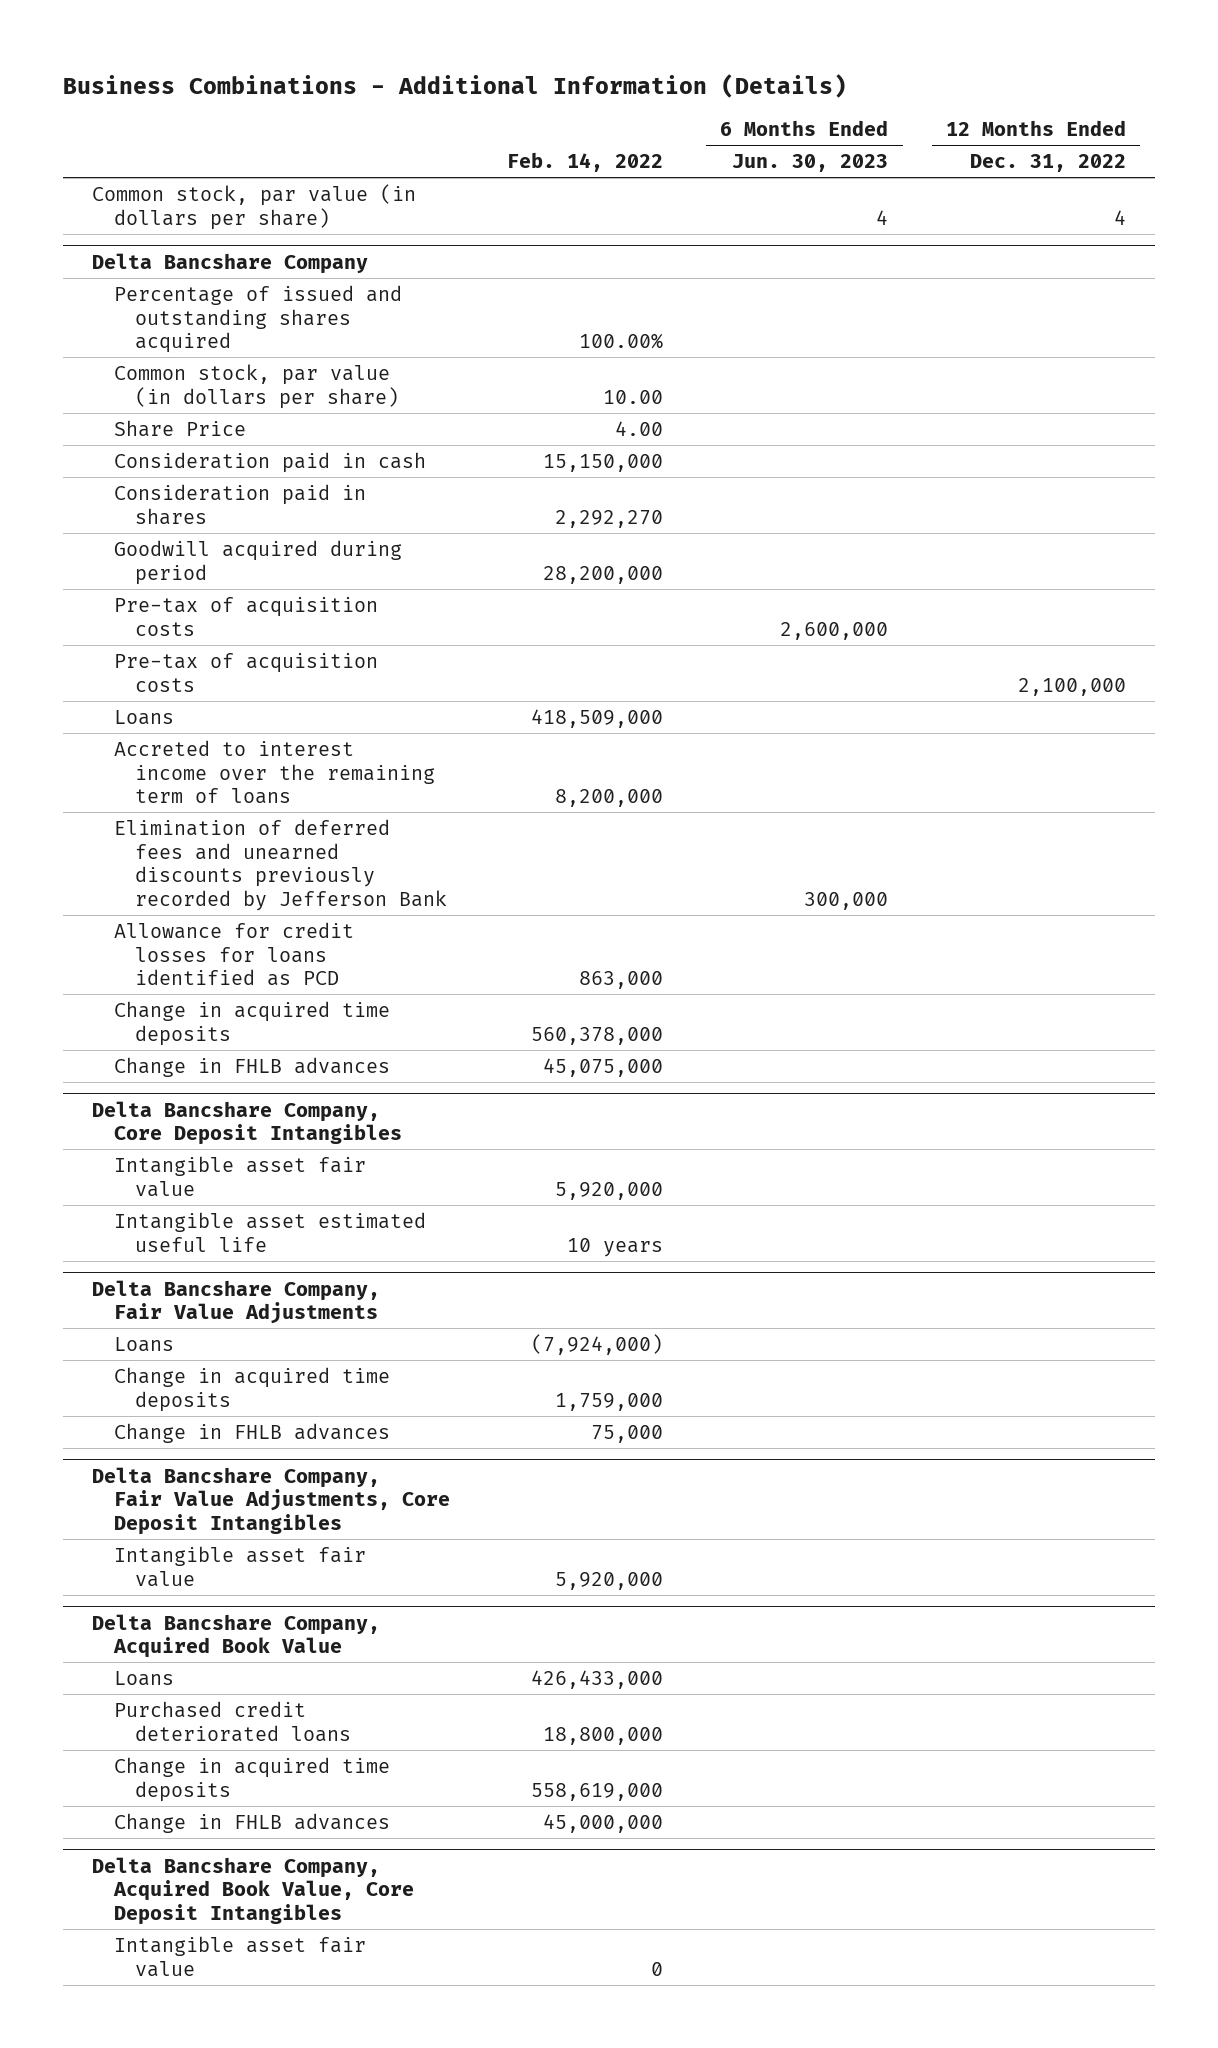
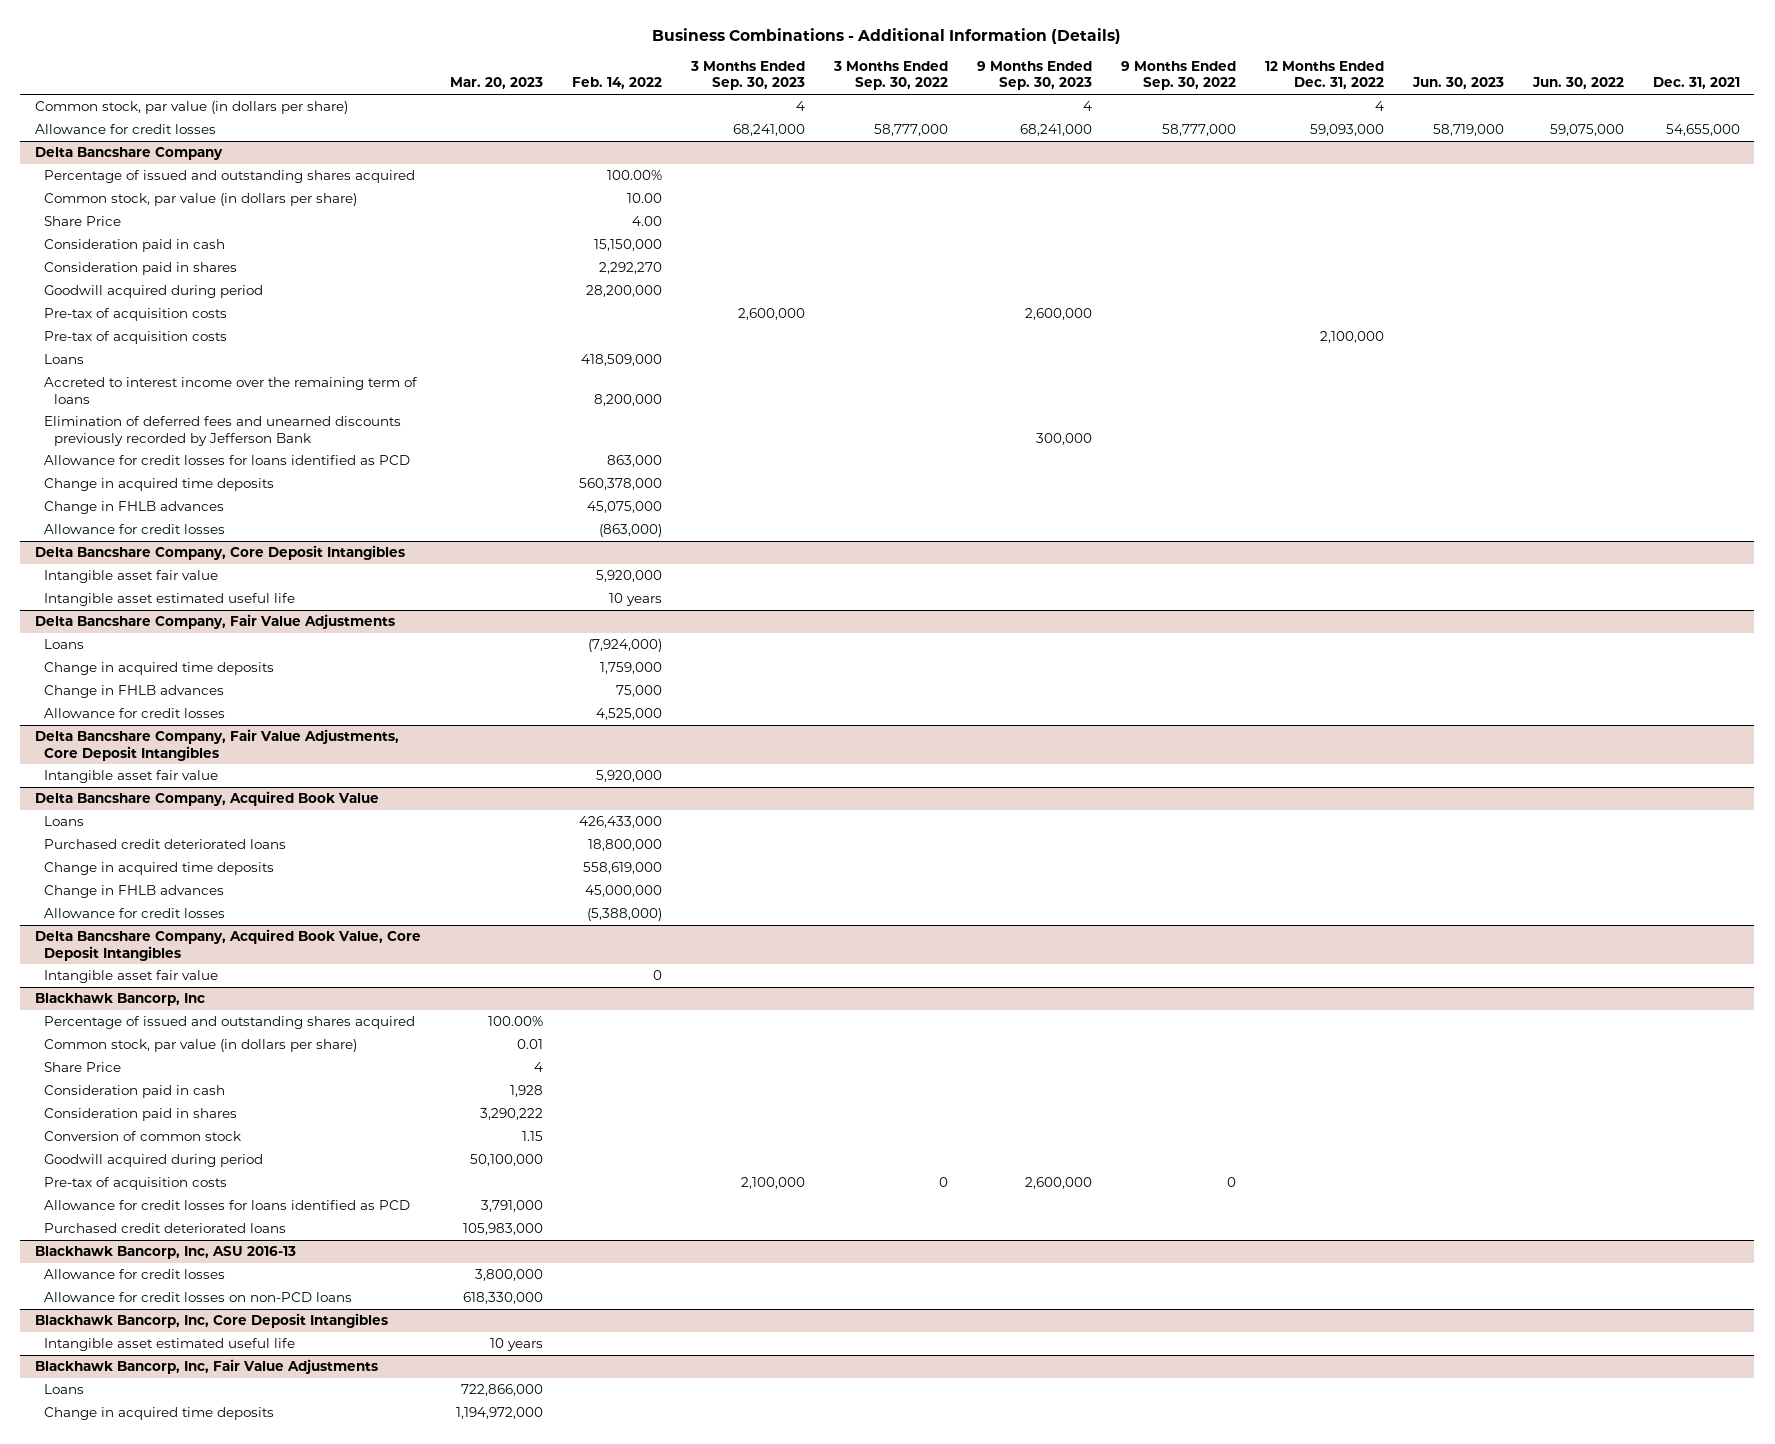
- | Feb. 14, 2022 | 6 Months Ended Jun. 30, 2023 | 12 Months Ended Dec. 31, 2022
+ | Mar. 20, 2023 | Feb. 14, 2022 | 3 Months Ended Sep. 30, 2023 | 3 Months Ended Sep. 30, 2022 | 9 Months Ended Sep. 30, 2023 | 9 Months Ended Sep. 30, 2022 | 12 Months Ended Dec. 31, 2022 | Jun. 30, 2023 | Jun. 30, 2022 | Dec. 31, 2021
+ Allowance for credit losses | | | 68,241,000 | 58,777,000 | 68,241,000 | 58,777,000 | 59,093,000 | 58,719,000 | 59,075,000 | 54,655,000
@ Delta Bancshare Company
+ Allowance for credit losses | | (863,000) | | | | | | | |
@ Delta Bancshare Company, Fair Value Adjustments
+ Allowance for credit losses | | 4,525,000 | | | | | | | |
@ Delta Bancshare Company, Acquired Book Value
+ Allowance for credit losses | | (5,388,000) | | | | | | | |
+ Blackhawk Bancorp, Inc
+ Percentage of issued and outstanding shares acquired | 100.00% | | | | | | | | |
+ Common stock, par value (in dollars per share) | 0.01 | | | | | | | | |
+ Share Price | 4 | | | | | | | | |
+ Consideration paid in cash | 1,928 | | | | | | | | |
+ Consideration paid in shares | 3,290,222 | | | | | | | | |
+ Conversion of common stock | 1.15 | | | | | | | | |
+ Goodwill acquired during period | 50,100,000 | | | | | | | | |
+ Pre-tax of acquisition costs | | | 2,100,000 | 0 | 2,600,000 | 0 | | | |
+ Allowance for credit losses for loans identified as PCD | 3,791,000 | | | | | | | | |
+ Purchased credit deteriorated loans | 105,983,000 | | | | | | | | |
+ Blackhawk Bancorp, Inc, ASU 2016-13
+ Allowance for credit losses | 3,800,000 | | | | | | | | |
+ Allowance for credit losses on non-PCD loans | 618,330,000 | | | | | | | | |
+ Blackhawk Bancorp, Inc, Core Deposit Intangibles
+ Intangible asset estimated useful life | 10 years | | | | | | | | |
+ Blackhawk Bancorp, Inc, Fair Value Adjustments
+ Loans | 722,866,000 | | | | | | | | |
+ Change in acquired time deposits | 1,194,972,000 | | | | | | | | |

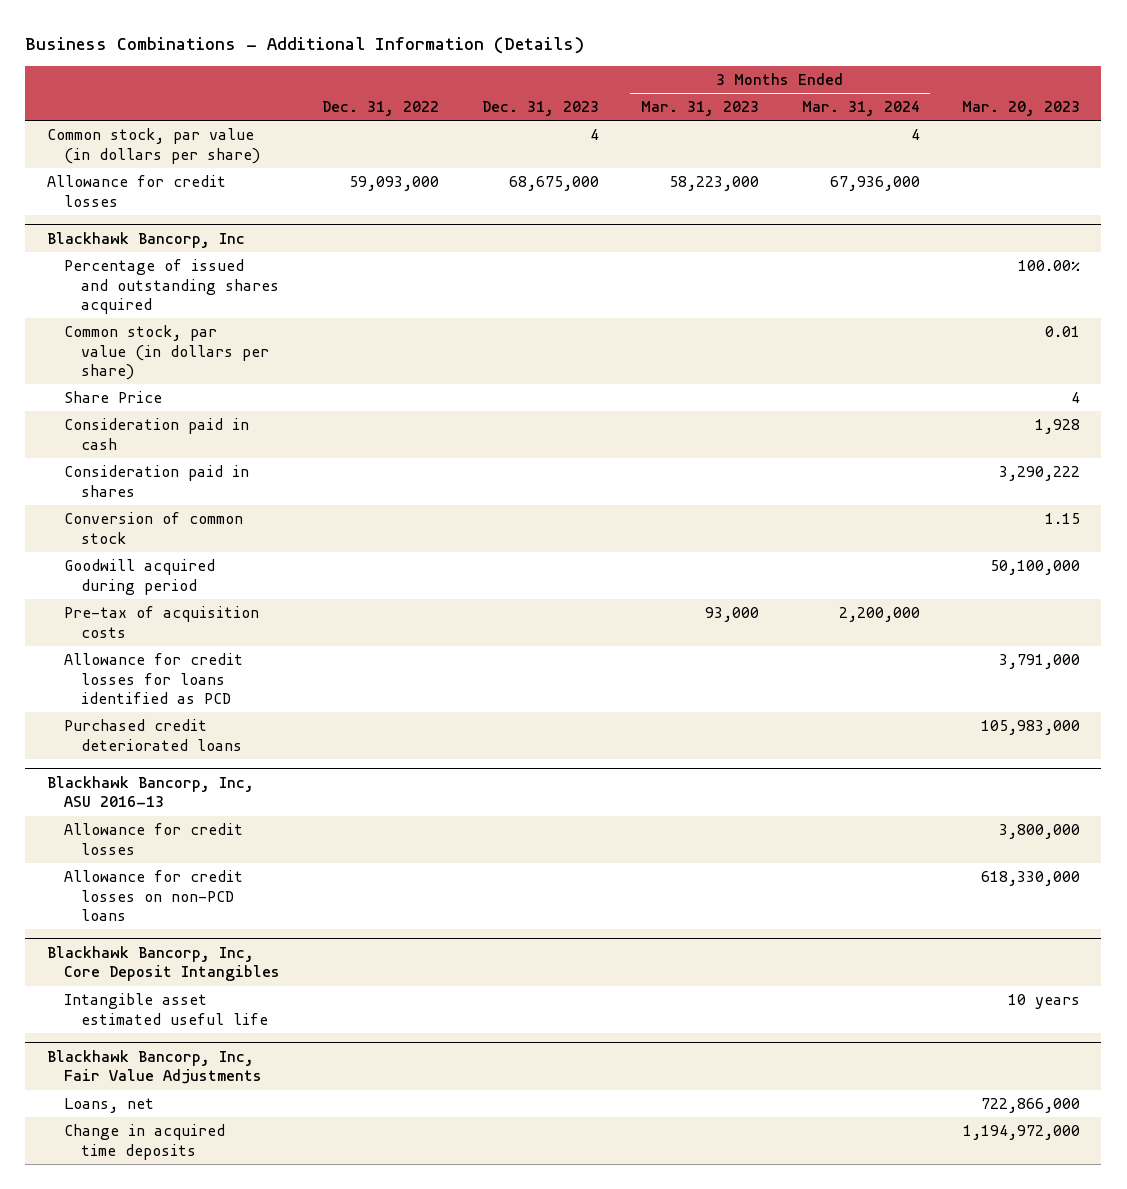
- | Mar. 20, 2023 | Feb. 14, 2022 | 3 Months Ended Sep. 30, 2023 | 3 Months Ended Sep. 30, 2022 | 9 Months Ended Sep. 30, 2023 | 9 Months Ended Sep. 30, 2022 | 12 Months Ended Dec. 31, 2022 | Jun. 30, 2023 | Jun. 30, 2022 | Dec. 31, 2021
+ | Dec. 31, 2022 | Dec. 31, 2023 | 3 Months Ended Mar. 31, 2023 | 3 Months Ended Mar. 31, 2024 | Mar. 20, 2023
- Delta Bancshare Company
- Percentage of issued and outstanding shares acquired | | 100.00% | | | | | | | |
- Common stock, par value (in dollars per share) | | 10.00 | | | | | | | |
- Share Price | | 4.00 | | | | | | | |
- Consideration paid in cash | | 15,150,000 | | | | | | | |
- Consideration paid in shares | | 2,292,270 | | | | | | | |
- Goodwill acquired during period | | 28,200,000 | | | | | | | |
- Pre-tax of acquisition costs | | | 2,600,000 | | 2,600,000 | | | | |
- Pre-tax of acquisition costs | | | | | | | 2,100,000 | | |
- Loans | | 418,509,000 | | | | | | | |
- Accreted to interest income over the remaining term of loans | | 8,200,000 | | | | | | | |
- Elimination of deferred fees and unearned discounts previously recorded by Jefferson Bank | | | | | 300,000 | | | | |
- Allowance for credit losses for loans identified as PCD | | 863,000 | | | | | | | |
- Change in acquired time deposits | | 560,378,000 | | | | | | | |
- Change in FHLB advances | | 45,075,000 | | | | | | | |
- Allowance for credit losses | | (863,000) | | | | | | | |
- Delta Bancshare Company, Core Deposit Intangibles
- Intangible asset fair value | | 5,920,000 | | | | | | | |
- Intangible asset estimated useful life | | 10 years | | | | | | | |
- Delta Bancshare Company, Fair Value Adjustments
- Loans | | (7,924,000) | | | | | | | |
- Change in acquired time deposits | | 1,759,000 | | | | | | | |
- Change in FHLB advances | | 75,000 | | | | | | | |
- Allowance for credit losses | | 4,525,000 | | | | | | | |
- Delta Bancshare Company, Fair Value Adjustments, Core Deposit Intangibles
- Intangible asset fair value | | 5,920,000 | | | | | | | |
- Delta Bancshare Company, Acquired Book Value
- Loans | | 426,433,000 | | | | | | | |
- Purchased credit deteriorated loans | | 18,800,000 | | | | | | | |
- Change in acquired time deposits | | 558,619,000 | | | | | | | |
- Change in FHLB advances | | 45,000,000 | | | | | | | |
- Allowance for credit losses | | (5,388,000) | | | | | | | |
- Delta Bancshare Company, Acquired Book Value, Core Deposit Intangibles
- Intangible asset fair value | | 0 | | | | | | | |
@ Blackhawk Bancorp, Inc, Fair Value Adjustments
- Loans | 722,866,000 | | | | | | | | |
+ Loans, net | | | | | 722,866,000

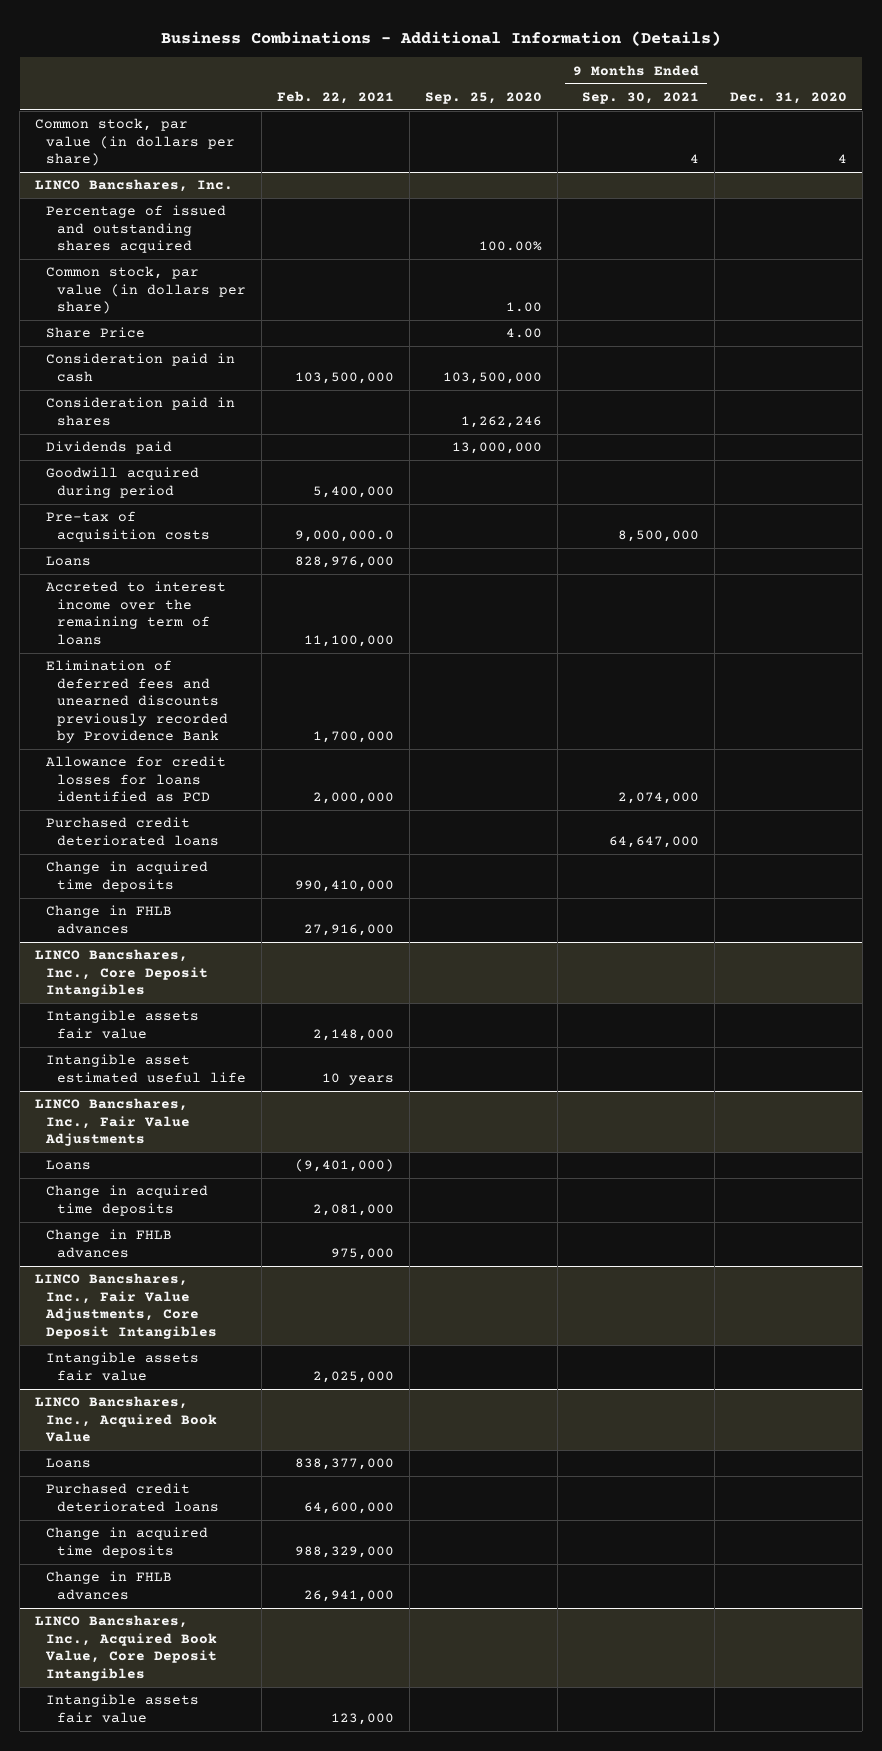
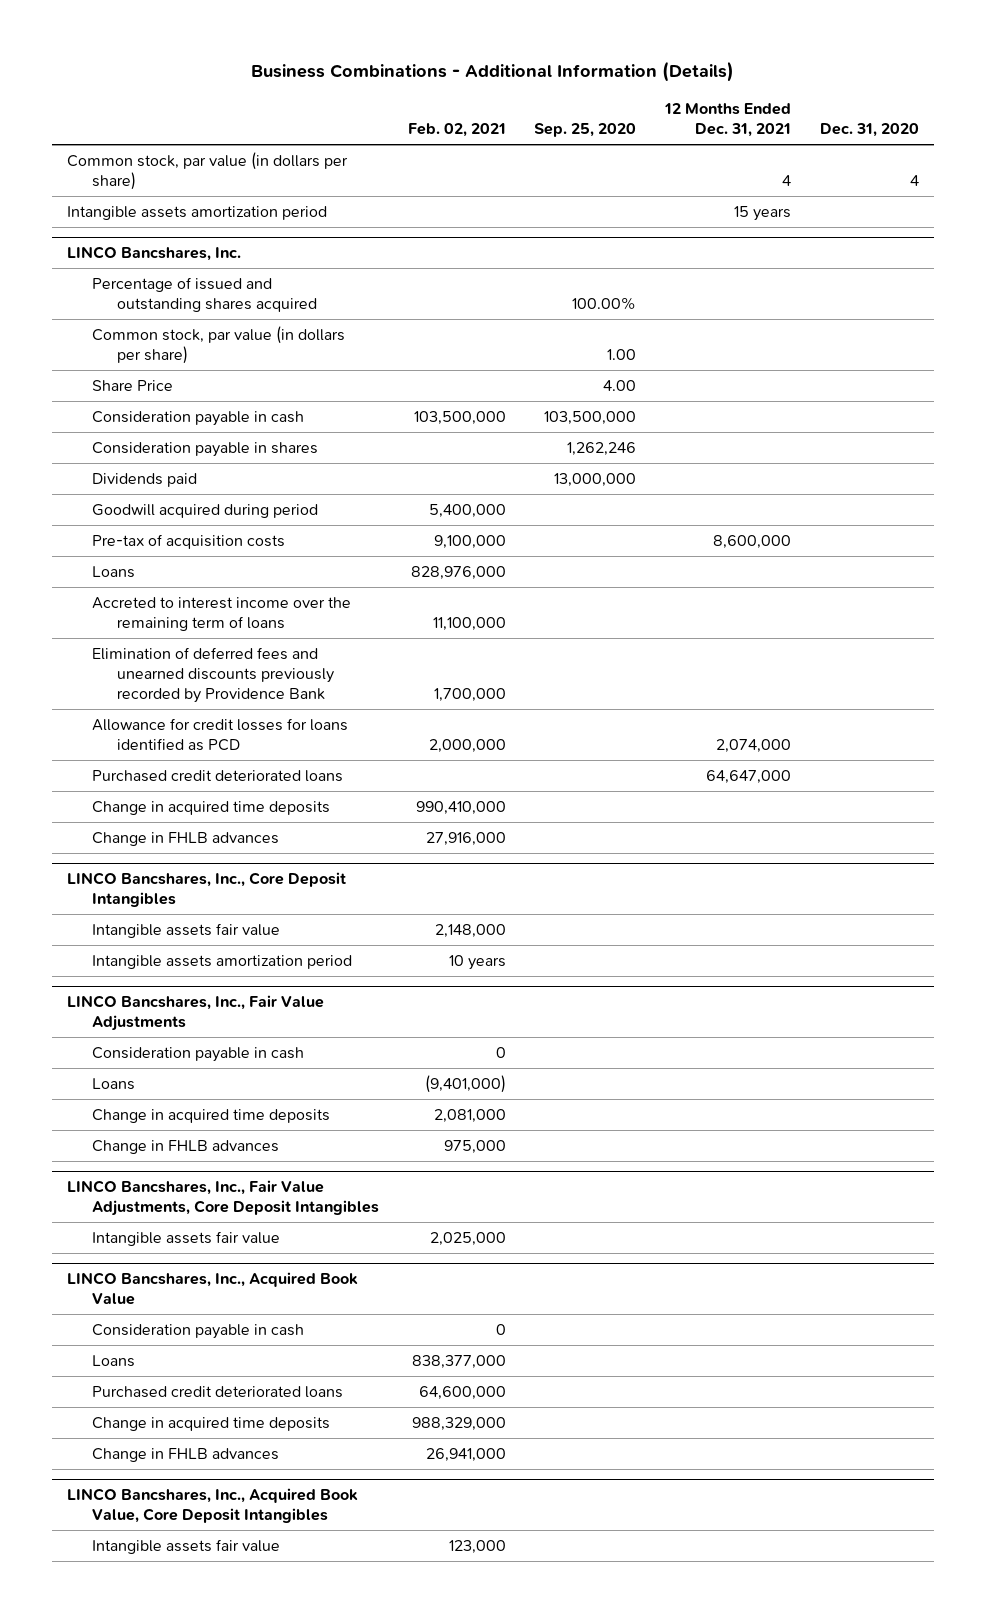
- | Feb. 22, 2021 | Sep. 25, 2020 | 9 Months Ended Sep. 30, 2021 | Dec. 31, 2020
+ | Feb. 02, 2021 | Sep. 25, 2020 | 12 Months Ended Dec. 31, 2021 | Dec. 31, 2020
+ Intangible assets amortization period | | | 15 years |
@ LINCO Bancshares, Inc.
- Consideration paid in cash | 103,500,000 | 103,500,000 | |
- Consideration paid in shares | | 1,262,246 | |
+ Consideration payable in cash | 103,500,000 | 103,500,000 | |
+ Consideration payable in shares | | 1,262,246 | |
@ LINCO Bancshares, Inc., Core Deposit Intangibles
- Intangible asset estimated useful life | 10 years | | |
+ Intangible assets amortization period | 10 years | | |
@ LINCO Bancshares, Inc., Fair Value Adjustments
+ Consideration payable in cash | 0 | | |
@ LINCO Bancshares, Inc., Acquired Book Value
+ Consideration payable in cash | 0 | | |

